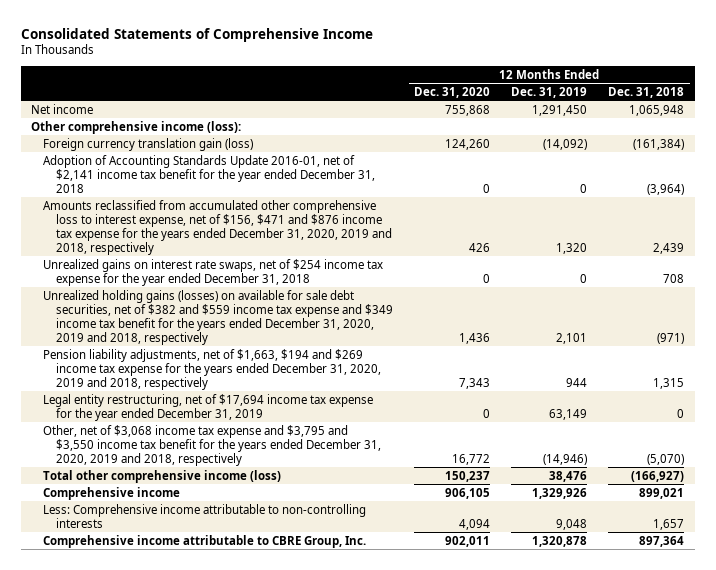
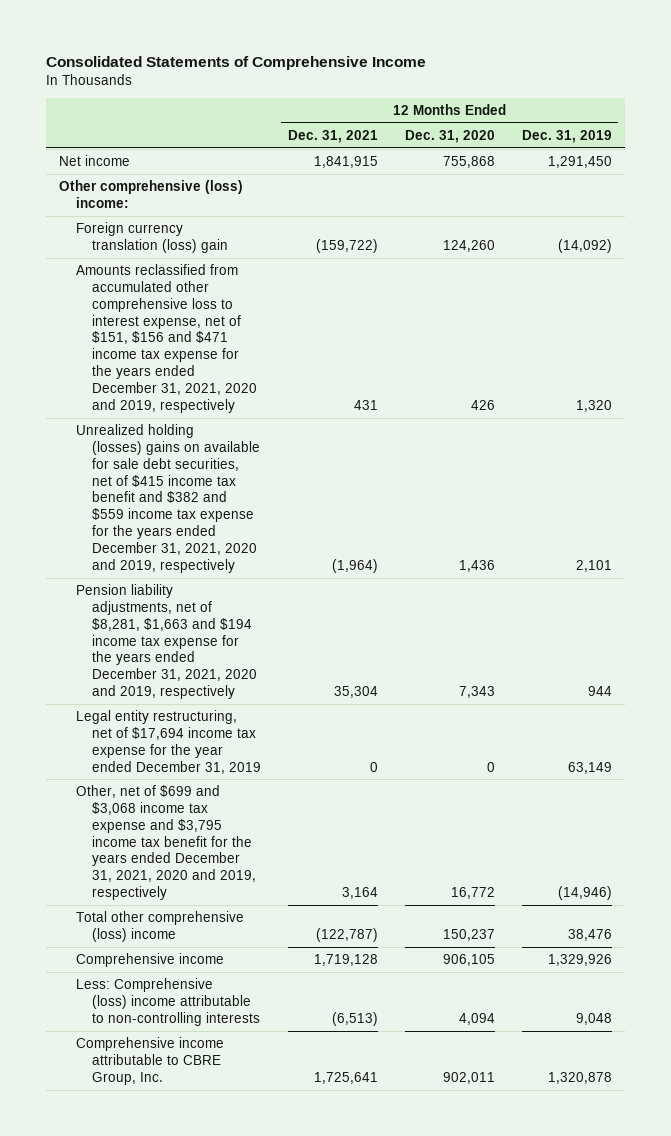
- | 12 Months Ended Dec. 31, 2020 | 12 Months Ended Dec. 31, 2019 | 12 Months Ended Dec. 31, 2018
+ | 12 Months Ended Dec. 31, 2021 | 12 Months Ended Dec. 31, 2020 | 12 Months Ended Dec. 31, 2019
- Other comprehensive income (loss):
- Foreign currency translation gain (loss) | 124,260 | (14,092) | (161,384)
- Adoption of Accounting Standards Update 2016-01, net of $2,141 income tax benefit for the year ended December 31, 2018 | 0 | 0 | (3,964)
- Amounts reclassified from accumulated other comprehensive loss to interest expense, net of $156, $471 and $876 income tax expense for the years ended December 31, 2020, 2019 and 2018, respectively | 426 | 1,320 | 2,439
- Unrealized gains on interest rate swaps, net of $254 income tax expense for the year ended December 31, 2018 | 0 | 0 | 708
- Unrealized holding gains (losses) on available for sale debt securities, net of $382 and $559 income tax expense and $349 income tax benefit for the years ended December 31, 2020, 2019 and 2018, respectively | 1,436 | 2,101 | (971)
- Pension liability adjustments, net of $1,663, $194 and $269 income tax expense for the years ended December 31, 2020, 2019 and 2018, respectively | 7,343 | 944 | 1,315
+ Other comprehensive (loss) income:
+ Foreign currency translation (loss) gain | (159,722) | 124,260 | (14,092)
+ Amounts reclassified from accumulated other comprehensive loss to interest expense, net of $151, $156 and $471 income tax expense for the years ended December 31, 2021, 2020 and 2019, respectively | 431 | 426 | 1,320
+ Unrealized holding (losses) gains on available for sale debt securities, net of $415 income tax benefit and $382 and $559 income tax expense for the years ended December 31, 2021, 2020 and 2019, respectively | (1,964) | 1,436 | 2,101
+ Pension liability adjustments, net of $8,281, $1,663 and $194 income tax expense for the years ended December 31, 2021, 2020 and 2019, respectively | 35,304 | 7,343 | 944
- Other, net of $3,068 income tax expense and $3,795 and $3,550 income tax benefit for the years ended December 31, 2020, 2019 and 2018, respectively | 16,772 | (14,946) | (5,070)
- Total other comprehensive income (loss) | 150,237 | 38,476 | (166,927)
+ Other, net of $699 and $3,068 income tax expense and $3,795 income tax benefit for the years ended December 31, 2021, 2020 and 2019, respectively | 3,164 | 16,772 | (14,946)
+ Total other comprehensive (loss) income | (122,787) | 150,237 | 38,476
- Less: Comprehensive income attributable to non-controlling interests | 4,094 | 9,048 | 1,657
+ Less: Comprehensive (loss) income attributable to non-controlling interests | (6,513) | 4,094 | 9,048

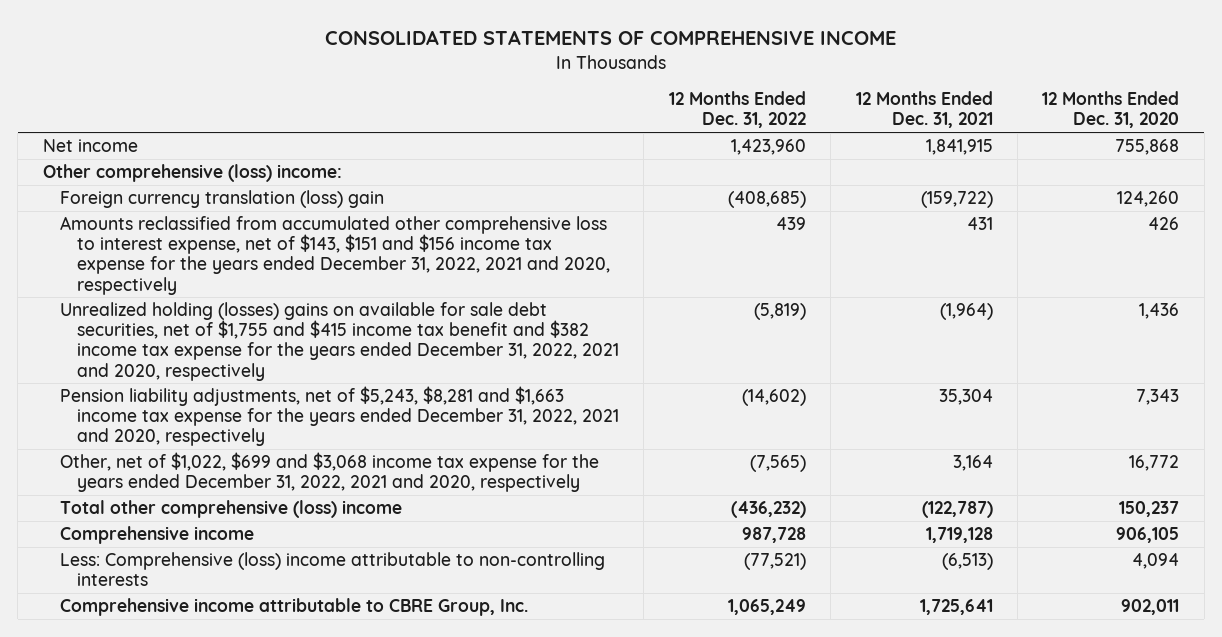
- Consolidated Statements of Comprehensive Income
+ CONSOLIDATED STATEMENTS OF COMPREHENSIVE INCOME
- | 12 Months Ended Dec. 31, 2021 | 12 Months Ended Dec. 31, 2020 | 12 Months Ended Dec. 31, 2019
+ | 12 Months Ended Dec. 31, 2022 | 12 Months Ended Dec. 31, 2021 | 12 Months Ended Dec. 31, 2020
- Amounts reclassified from accumulated other comprehensive loss to interest expense, net of $151, $156 and $471 income tax expense for the years ended December 31, 2021, 2020 and 2019, respectively | 431 | 426 | 1,320
- Unrealized holding (losses) gains on available for sale debt securities, net of $415 income tax benefit and $382 and $559 income tax expense for the years ended December 31, 2021, 2020 and 2019, respectively | (1,964) | 1,436 | 2,101
- Pension liability adjustments, net of $8,281, $1,663 and $194 income tax expense for the years ended December 31, 2021, 2020 and 2019, respectively | 35,304 | 7,343 | 944
- Legal entity restructuring, net of $17,694 income tax expense for the year ended December 31, 2019 | 0 | 0 | 63,149
- Other, net of $699 and $3,068 income tax expense and $3,795 income tax benefit for the years ended December 31, 2021, 2020 and 2019, respectively | 3,164 | 16,772 | (14,946)
+ Amounts reclassified from accumulated other comprehensive loss to interest expense, net of $143, $151 and $156 income tax expense for the years ended December 31, 2022, 2021 and 2020, respectively | 439 | 431 | 426
+ Unrealized holding (losses) gains on available for sale debt securities, net of $1,755 and $415 income tax benefit and $382 income tax expense for the years ended December 31, 2022, 2021 and 2020, respectively | (5,819) | (1,964) | 1,436
+ Pension liability adjustments, net of $5,243, $8,281 and $1,663 income tax expense for the years ended December 31, 2022, 2021 and 2020, respectively | (14,602) | 35,304 | 7,343
+ Other, net of $1,022, $699 and $3,068 income tax expense for the years ended December 31, 2022, 2021 and 2020, respectively | (7,565) | 3,164 | 16,772

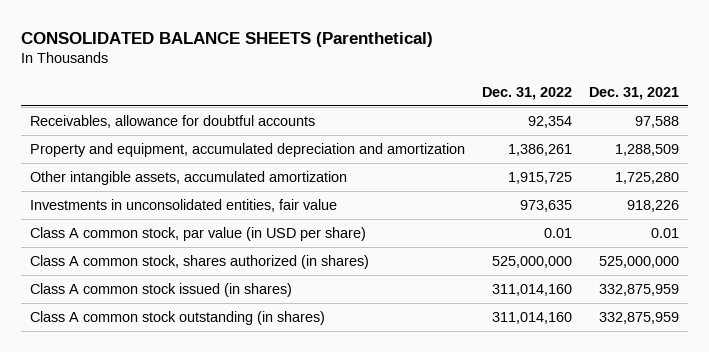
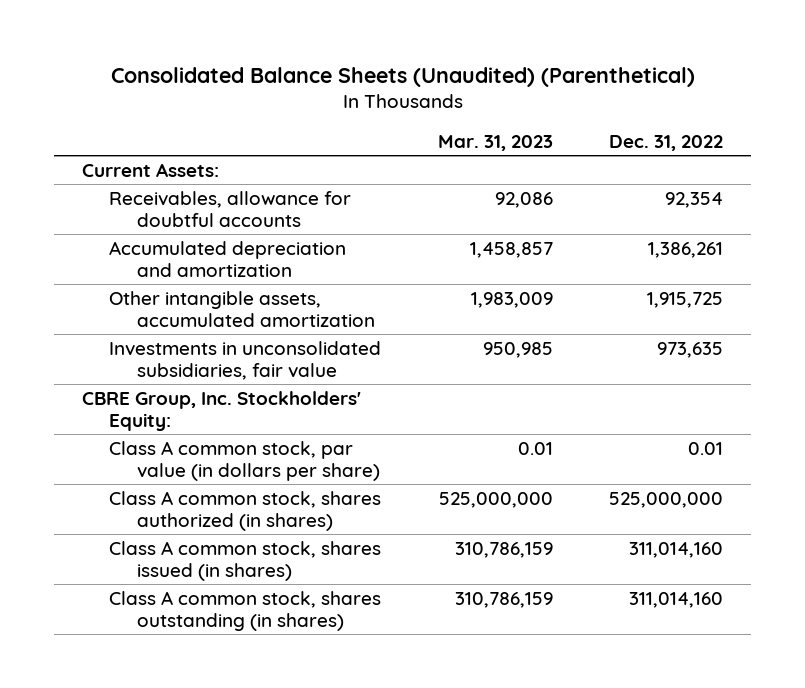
- CONSOLIDATED BALANCE SHEETS (Parenthetical)
+ Consolidated Balance Sheets (Unaudited) (Parenthetical)
- | Dec. 31, 2022 | Dec. 31, 2021
+ | Mar. 31, 2023 | Dec. 31, 2022
+ Current Assets:
- Property and equipment, accumulated depreciation and amortization | 1,386,261 | 1,288,509
+ Accumulated depreciation and amortization | 1,458,857 | 1,386,261
- Investments in unconsolidated entities, fair value | 973,635 | 918,226
- Class A common stock, par value (in USD per share) | 0.01 | 0.01
+ Investments in unconsolidated subsidiaries, fair value | 950,985 | 973,635
+ CBRE Group, Inc. Stockholders' Equity:
+ Class A common stock, par value (in dollars per share) | 0.01 | 0.01
- Class A common stock issued (in shares) | 311,014,160 | 332,875,959
- Class A common stock outstanding (in shares) | 311,014,160 | 332,875,959
+ Class A common stock, shares issued (in shares) | 310,786,159 | 311,014,160
+ Class A common stock, shares outstanding (in shares) | 310,786,159 | 311,014,160

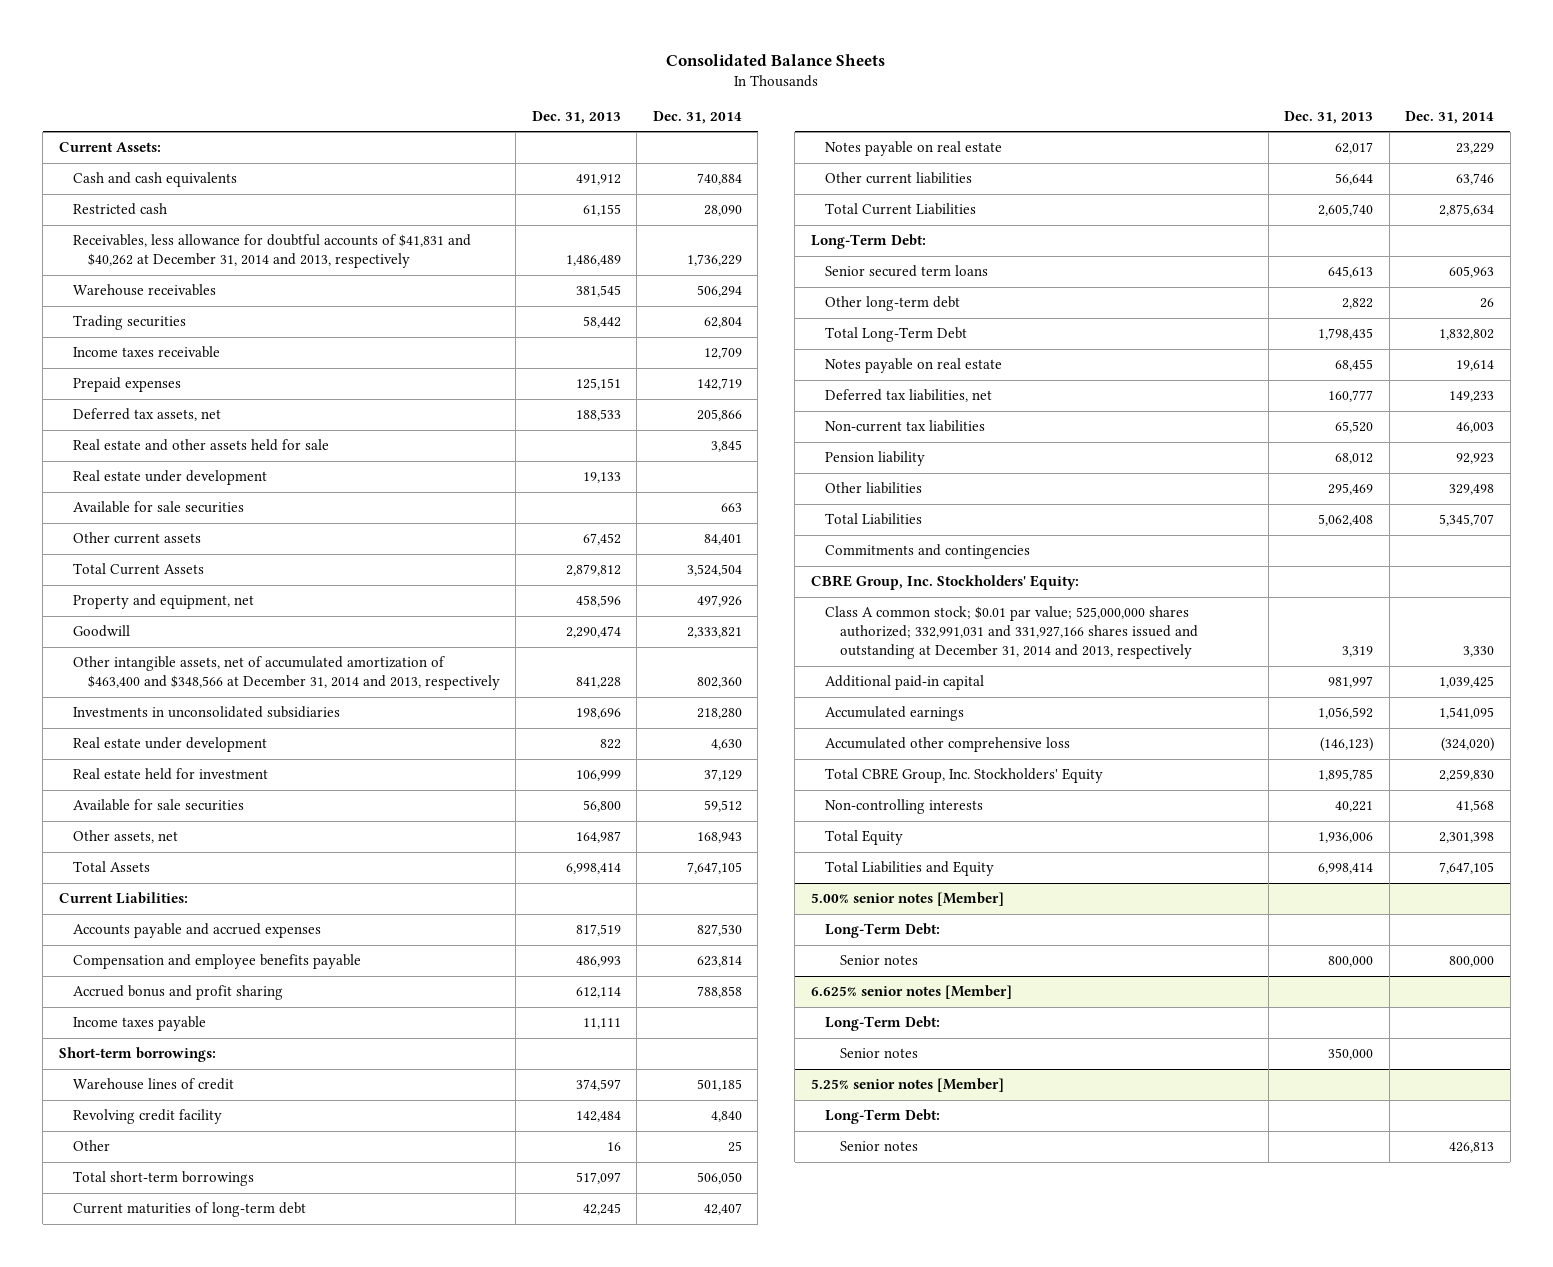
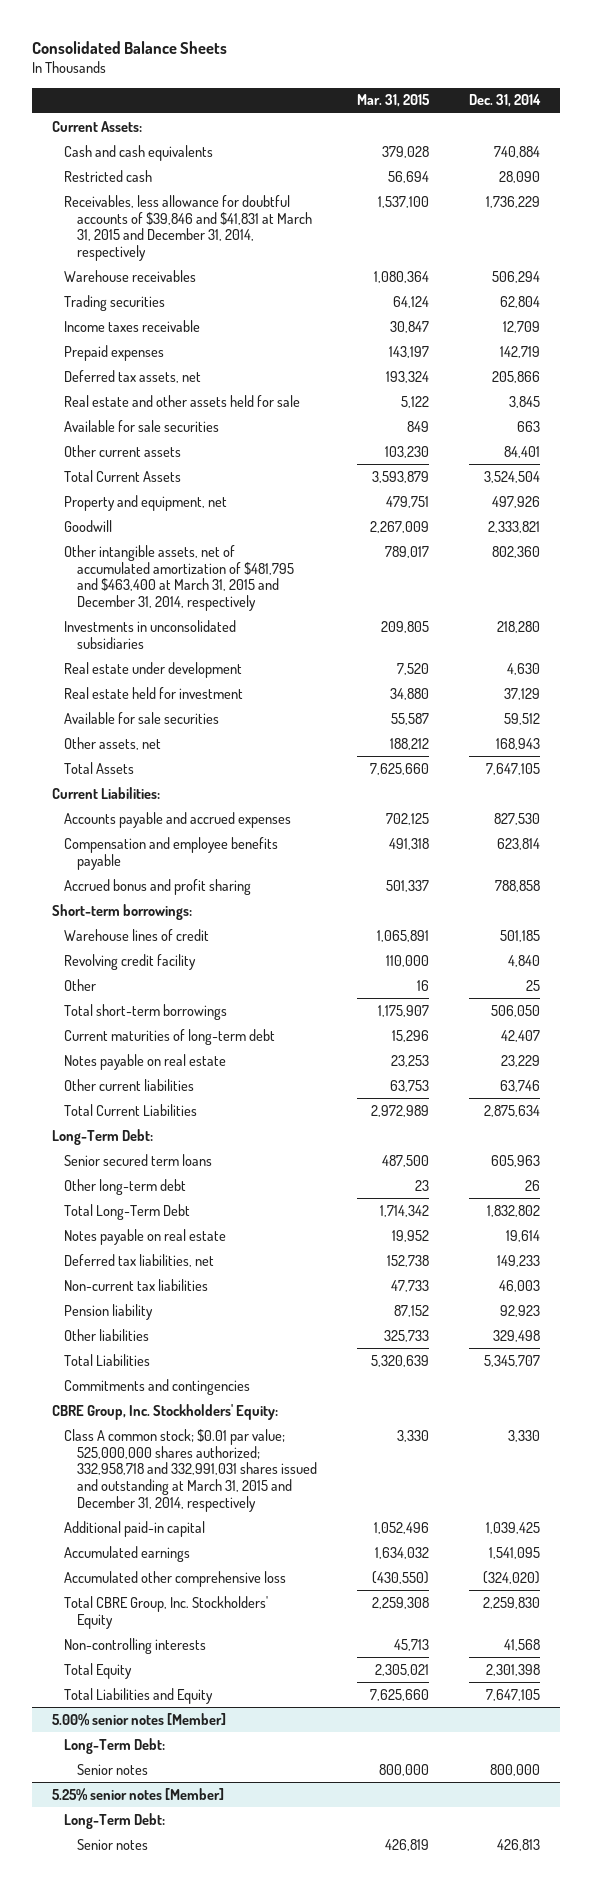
- | Dec. 31, 2013 | Dec. 31, 2014
+ | Mar. 31, 2015 | Dec. 31, 2014
- Receivables, less allowance for doubtful accounts of $41,831 and $40,262 at December 31, 2014 and 2013, respectively | 1,486,489 | 1,736,229
+ Receivables, less allowance for doubtful accounts of $39,846 and $41,831 at March 31, 2015 and December 31, 2014, respectively | 1,537,100 | 1,736,229
- Real estate under development | 19,133 |
- Other intangible assets, net of accumulated amortization of $463,400 and $348,566 at December 31, 2014 and 2013, respectively | 841,228 | 802,360
+ Other intangible assets, net of accumulated amortization of $481,795 and $463,400 at March 31, 2015 and December 31, 2014, respectively | 789,017 | 802,360
- Income taxes payable | 11,111 |
- Class A common stock; $0.01 par value; 525,000,000 shares authorized; 332,991,031 and 331,927,166 shares issued and outstanding at December 31, 2014 and 2013, respectively | 3,319 | 3,330
+ Class A common stock; $0.01 par value; 525,000,000 shares authorized; 332,958,718 and 332,991,031 shares issued and outstanding at March 31, 2015 and December 31, 2014, respectively | 3,330 | 3,330
- 6.625% senior notes [Member]
- Long-Term Debt:
- Senior notes | 350,000 |

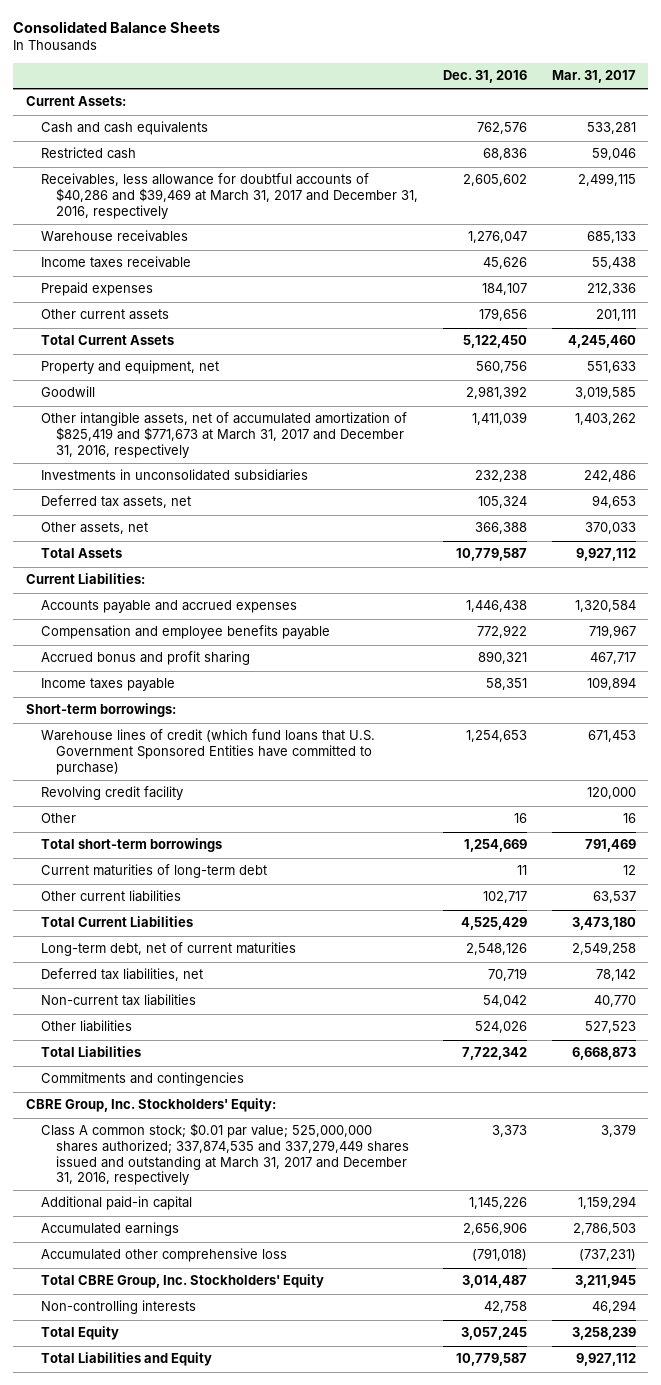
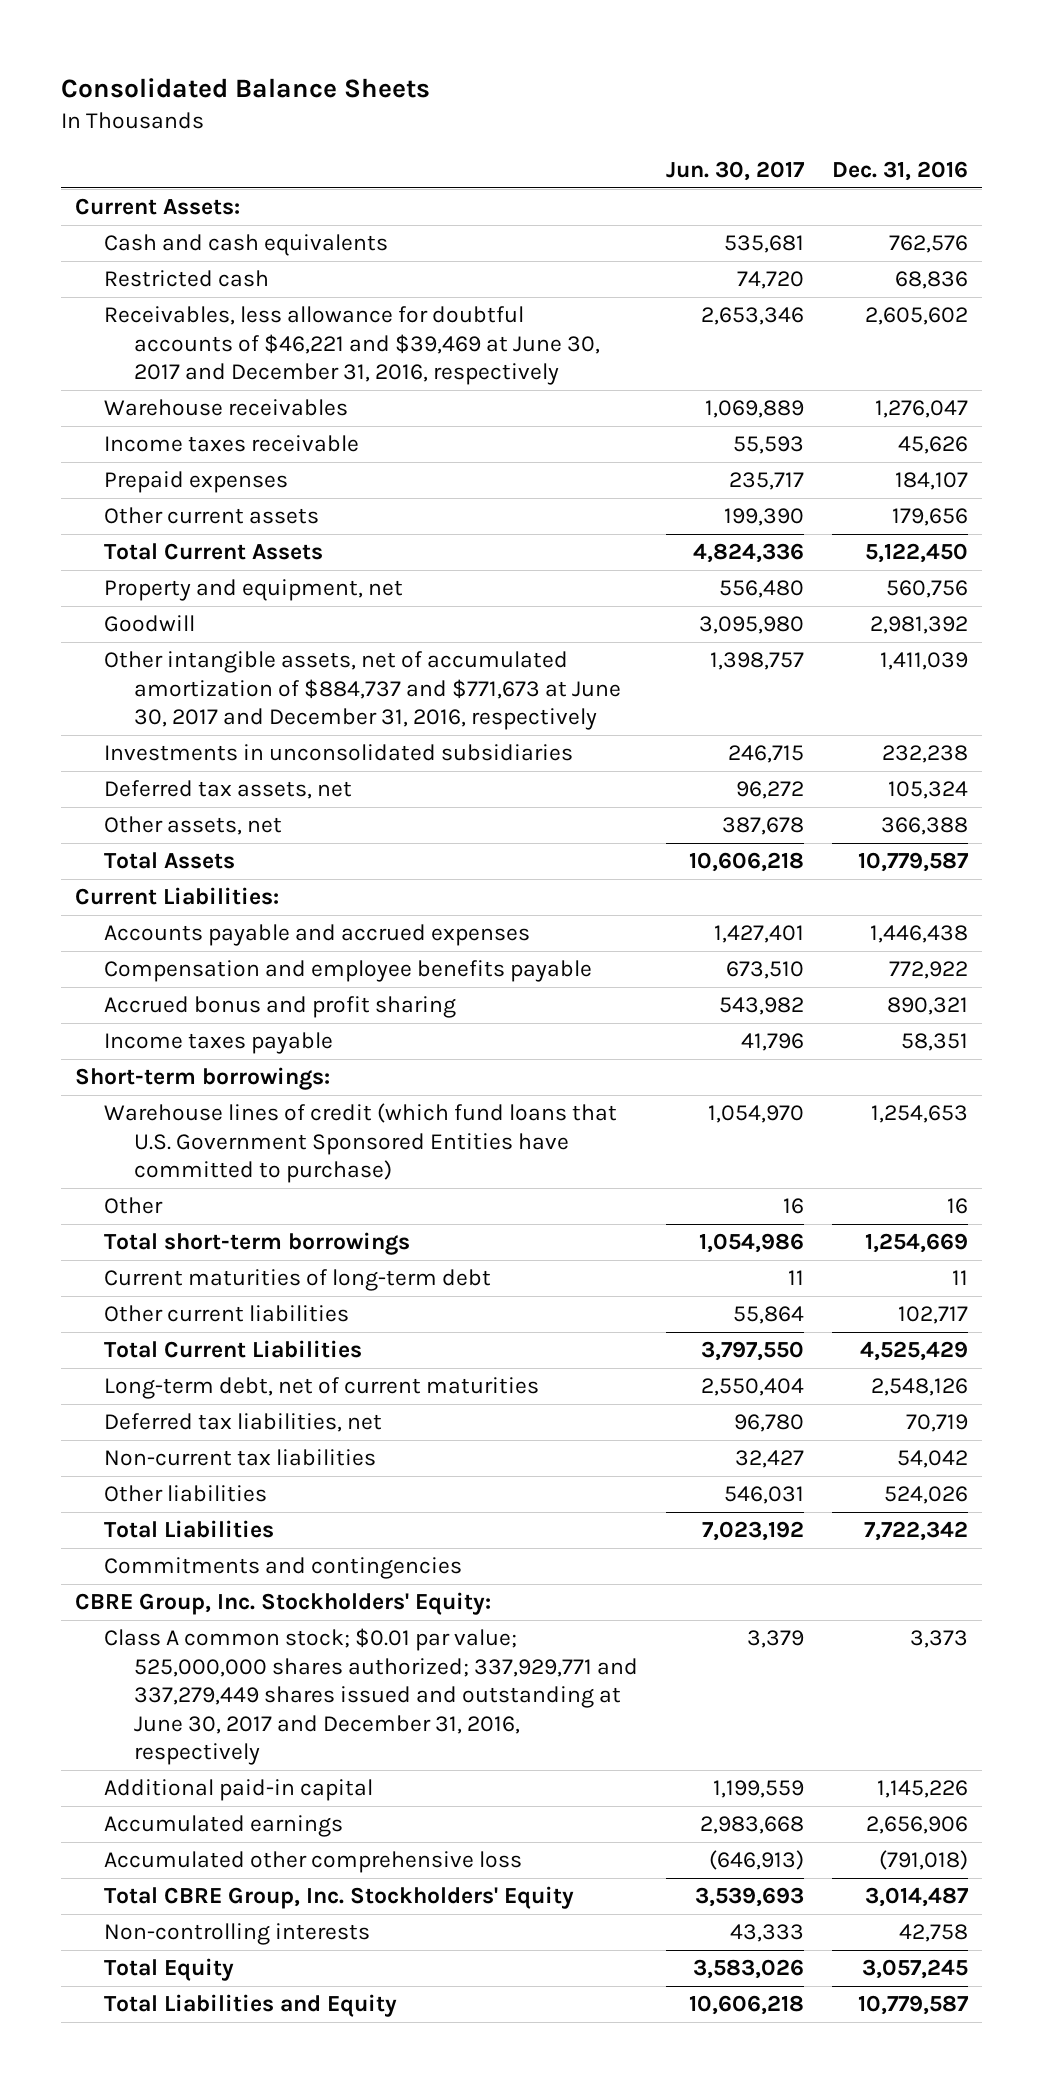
- | Dec. 31, 2016 | Mar. 31, 2017
+ | Jun. 30, 2017 | Dec. 31, 2016
- Receivables, less allowance for doubtful accounts of $40,286 and $39,469 at March 31, 2017 and December 31, 2016, respectively | 2,605,602 | 2,499,115
+ Receivables, less allowance for doubtful accounts of $46,221 and $39,469 at June 30, 2017 and December 31, 2016, respectively | 2,653,346 | 2,605,602
- Other intangible assets, net of accumulated amortization of $825,419 and $771,673 at March 31, 2017 and December 31, 2016, respectively | 1,411,039 | 1,403,262
+ Other intangible assets, net of accumulated amortization of $884,737 and $771,673 at June 30, 2017 and December 31, 2016, respectively | 1,398,757 | 1,411,039
- Revolving credit facility | | 120,000
- Class A common stock; $0.01 par value; 525,000,000 shares authorized; 337,874,535 and 337,279,449 shares issued and outstanding at March 31, 2017 and December 31, 2016, respectively | 3,373 | 3,379
+ Class A common stock; $0.01 par value; 525,000,000 shares authorized; 337,929,771 and 337,279,449 shares issued and outstanding at June 30, 2017 and December 31, 2016, respectively | 3,379 | 3,373

